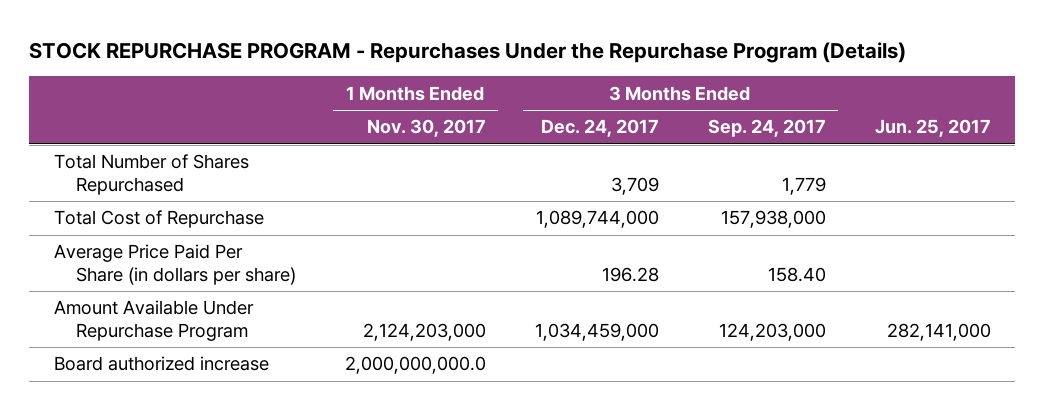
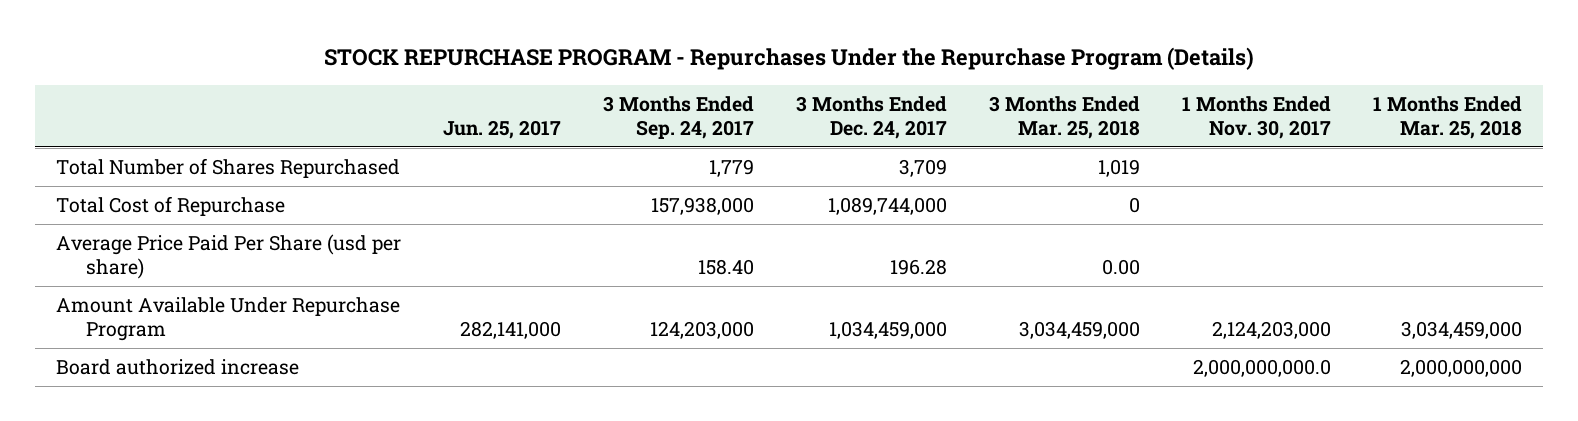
- | 1 Months Ended Nov. 30, 2017 | 3 Months Ended Dec. 24, 2017 | 3 Months Ended Sep. 24, 2017 | Jun. 25, 2017
+ | Jun. 25, 2017 | 3 Months Ended Sep. 24, 2017 | 3 Months Ended Dec. 24, 2017 | 3 Months Ended Mar. 25, 2018 | 1 Months Ended Nov. 30, 2017 | 1 Months Ended Mar. 25, 2018
- Average Price Paid Per Share (in dollars per share) | | 196.28 | 158.40 |
+ Average Price Paid Per Share (usd per share) | | 158.40 | 196.28 | 0.00 | |

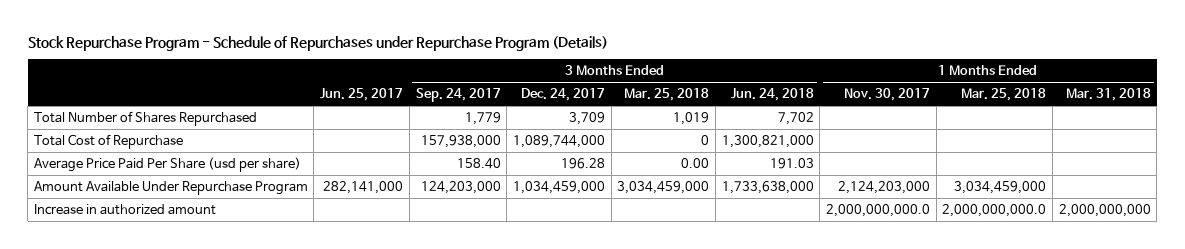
- STOCK REPURCHASE PROGRAM - Repurchases Under the Repurchase Program (Details)
+ Stock Repurchase Program - Schedule of Repurchases under Repurchase Program (Details)
- | Jun. 25, 2017 | 3 Months Ended Sep. 24, 2017 | 3 Months Ended Dec. 24, 2017 | 3 Months Ended Mar. 25, 2018 | 1 Months Ended Nov. 30, 2017 | 1 Months Ended Mar. 25, 2018
+ | Jun. 25, 2017 | 3 Months Ended Sep. 24, 2017 | 3 Months Ended Dec. 24, 2017 | 3 Months Ended Mar. 25, 2018 | 3 Months Ended Jun. 24, 2018 | 1 Months Ended Nov. 30, 2017 | 1 Months Ended Mar. 25, 2018 | 1 Months Ended Mar. 31, 2018
- Board authorized increase | | | | | 2,000,000,000.0 | 2,000,000,000
+ Increase in authorized amount | | | | | | 2,000,000,000.0 | 2,000,000,000.0 | 2,000,000,000

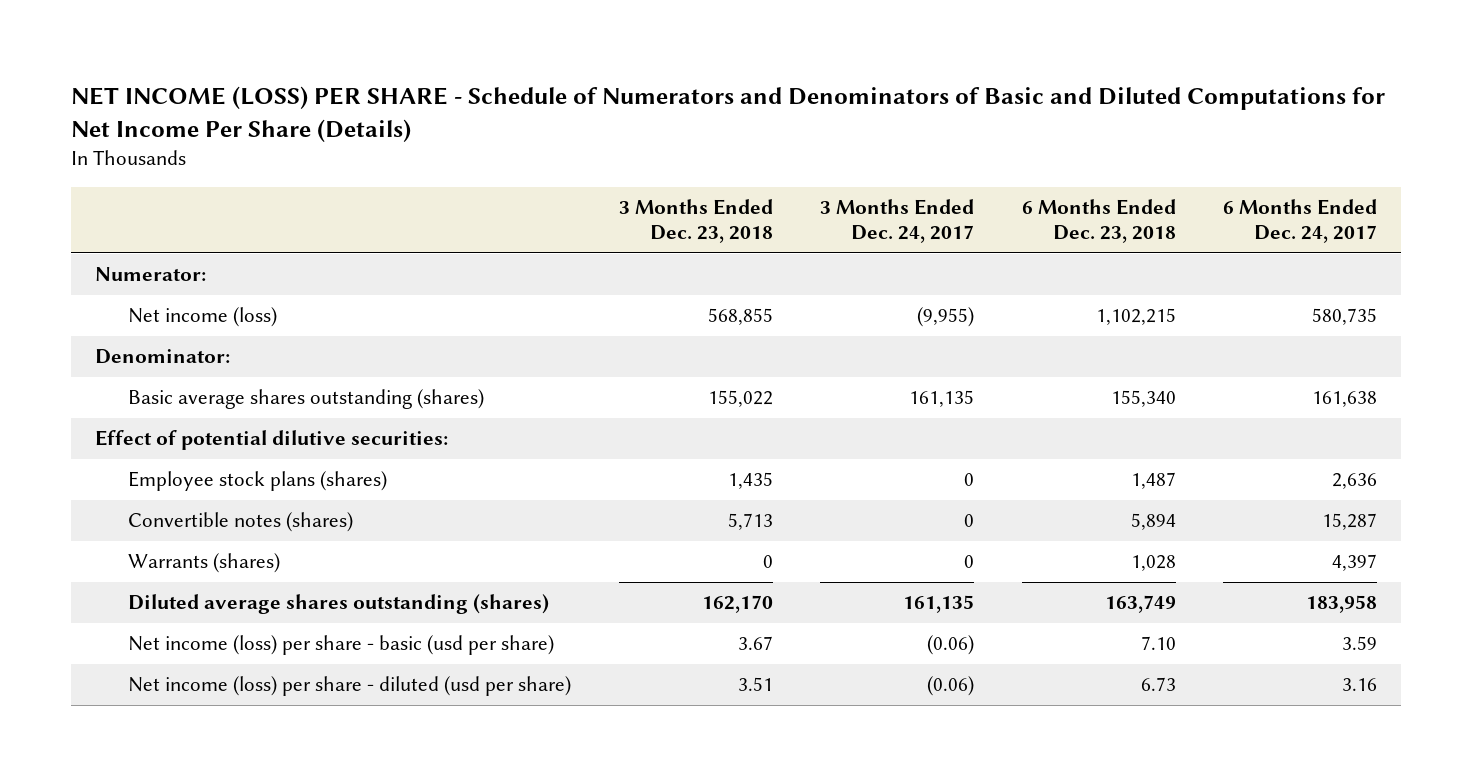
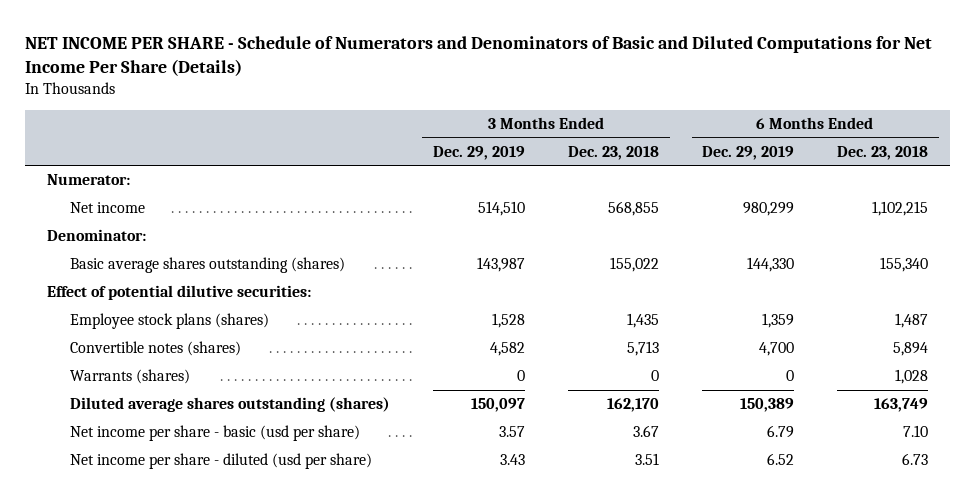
- NET INCOME (LOSS) PER SHARE - Schedule of Numerators and Denominators of Basic and Diluted Computations for Net Income Per Share (Details)
+ NET INCOME PER SHARE - Schedule of Numerators and Denominators of Basic and Diluted Computations for Net Income Per Share (Details)
- | 3 Months Ended Dec. 23, 2018 | 3 Months Ended Dec. 24, 2017 | 6 Months Ended Dec. 23, 2018 | 6 Months Ended Dec. 24, 2017
+ | 3 Months Ended Dec. 29, 2019 | 3 Months Ended Dec. 23, 2018 | 6 Months Ended Dec. 29, 2019 | 6 Months Ended Dec. 23, 2018
- Net income (loss) | 568,855 | (9,955) | 1,102,215 | 580,735
+ Net income | 514,510 | 568,855 | 980,299 | 1,102,215
- Net income (loss) per share - basic (usd per share) | 3.67 | (0.06) | 7.10 | 3.59
- Net income (loss) per share - diluted (usd per share) | 3.51 | (0.06) | 6.73 | 3.16
+ Net income per share - basic (usd per share) | 3.57 | 3.67 | 6.79 | 7.10
+ Net income per share - diluted (usd per share) | 3.43 | 3.51 | 6.52 | 6.73

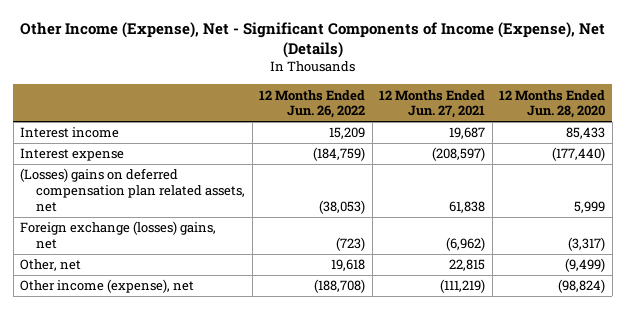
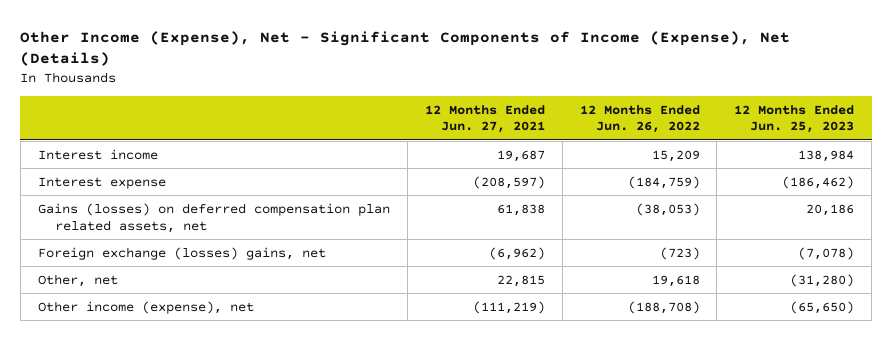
- | 12 Months Ended Jun. 26, 2022 | 12 Months Ended Jun. 27, 2021 | 12 Months Ended Jun. 28, 2020
+ | 12 Months Ended Jun. 27, 2021 | 12 Months Ended Jun. 26, 2022 | 12 Months Ended Jun. 25, 2023
- (Losses) gains on deferred compensation plan related assets, net | (38,053) | 61,838 | 5,999
+ Gains (losses) on deferred compensation plan related assets, net | 61,838 | (38,053) | 20,186

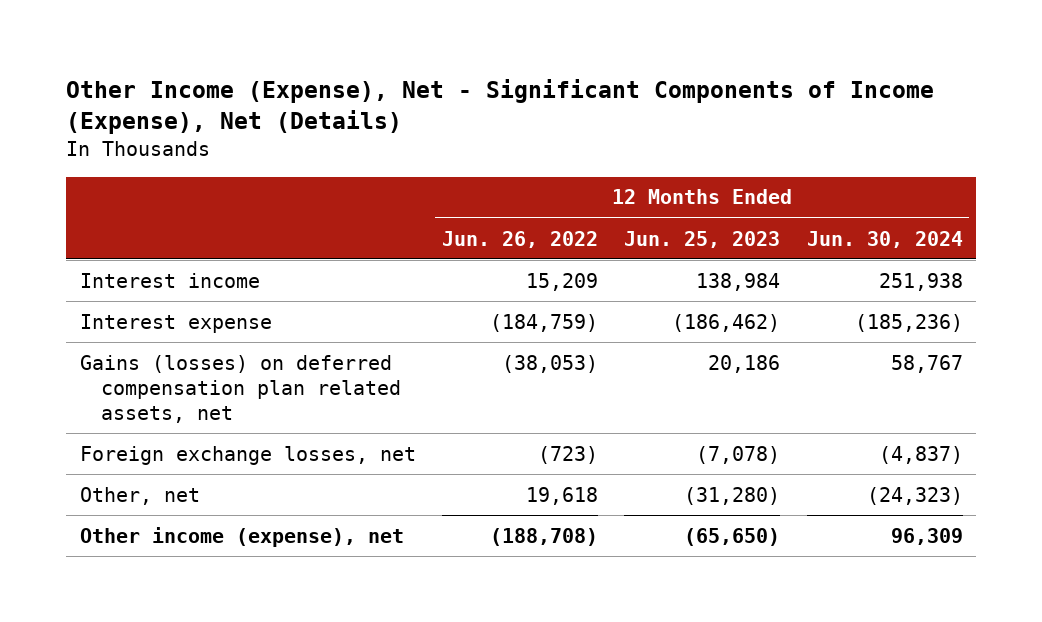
- | 12 Months Ended Jun. 27, 2021 | 12 Months Ended Jun. 26, 2022 | 12 Months Ended Jun. 25, 2023
+ | 12 Months Ended Jun. 26, 2022 | 12 Months Ended Jun. 25, 2023 | 12 Months Ended Jun. 30, 2024
- Foreign exchange (losses) gains, net | (6,962) | (723) | (7,078)
+ Foreign exchange losses, net | (723) | (7,078) | (4,837)

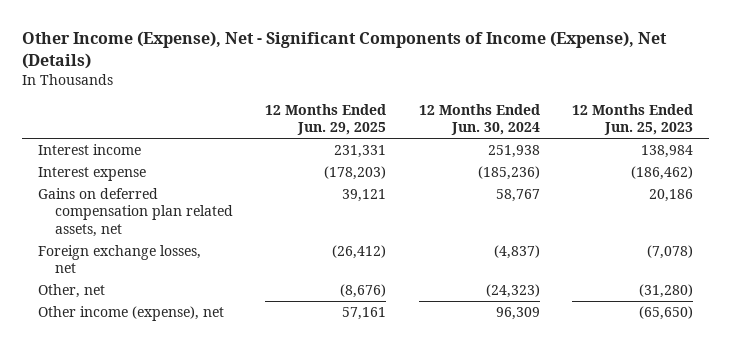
- | 12 Months Ended Jun. 26, 2022 | 12 Months Ended Jun. 25, 2023 | 12 Months Ended Jun. 30, 2024
+ | 12 Months Ended Jun. 29, 2025 | 12 Months Ended Jun. 30, 2024 | 12 Months Ended Jun. 25, 2023
- Gains (losses) on deferred compensation plan related assets, net | (38,053) | 20,186 | 58,767
+ Gains on deferred compensation plan related assets, net | 39,121 | 58,767 | 20,186

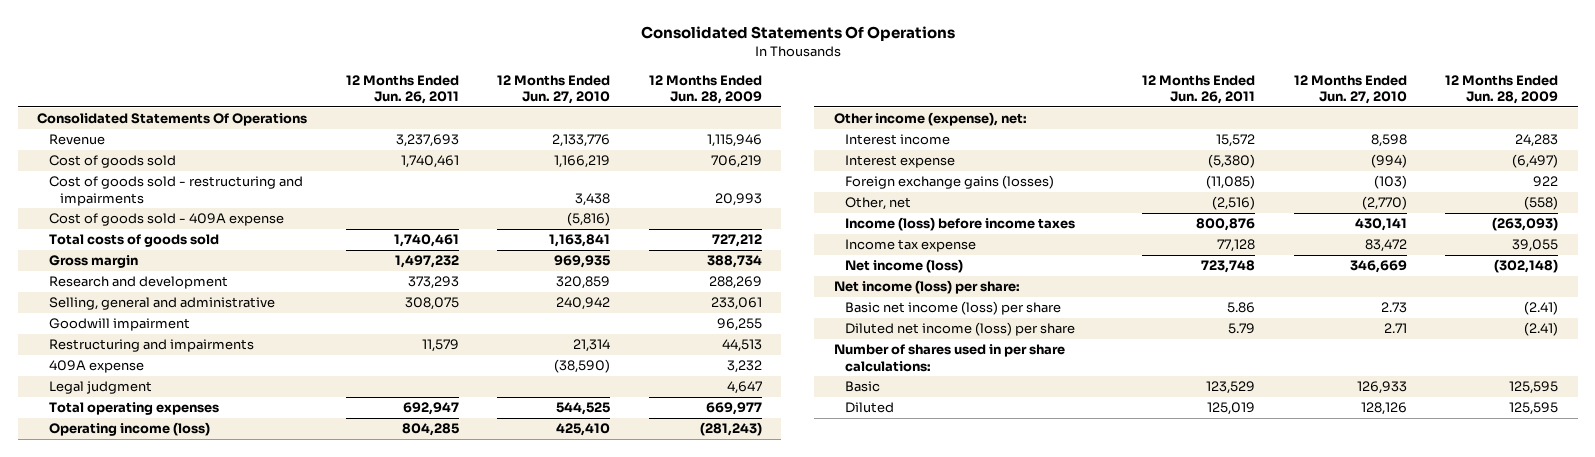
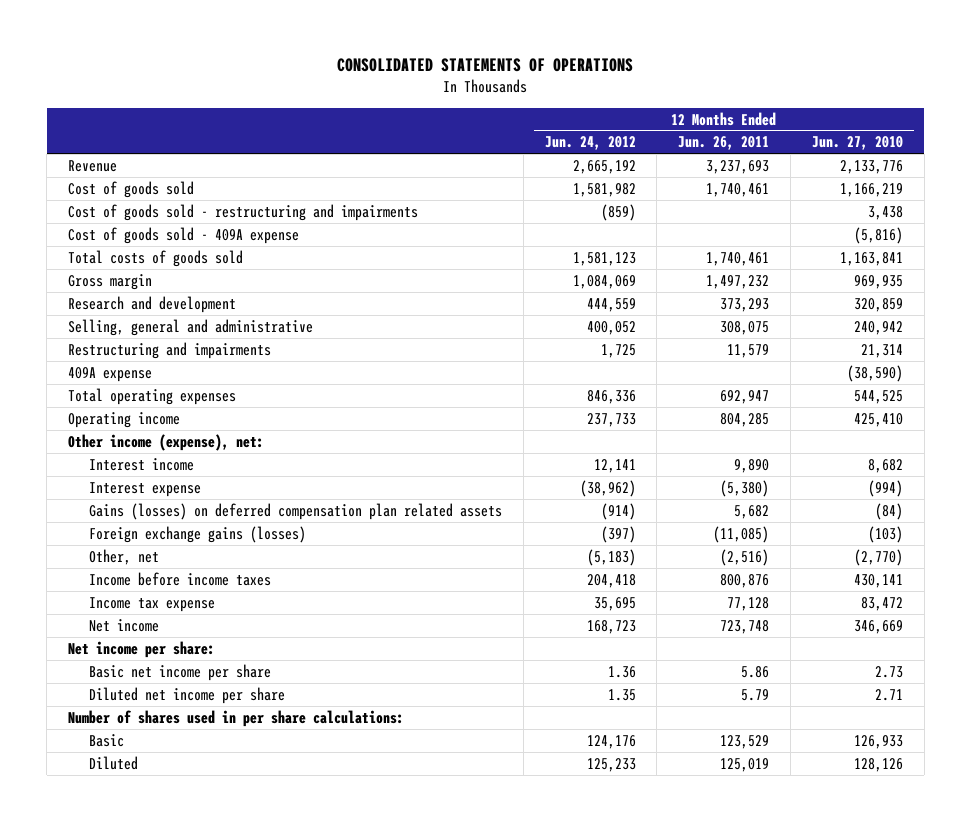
- Consolidated Statements Of Operations
+ CONSOLIDATED STATEMENTS OF OPERATIONS
- | 12 Months Ended Jun. 26, 2011 | 12 Months Ended Jun. 27, 2010 | 12 Months Ended Jun. 28, 2009
+ | 12 Months Ended Jun. 24, 2012 | 12 Months Ended Jun. 26, 2011 | 12 Months Ended Jun. 27, 2010
- Consolidated Statements Of Operations
- Goodwill impairment | | | 96,255
- Legal judgment | | | 4,647
- Operating income (loss) | 804,285 | 425,410 | (281,243)
+ Operating income | 237,733 | 804,285 | 425,410
- Interest income | 15,572 | 8,598 | 24,283
+ Interest income | 12,141 | 9,890 | 8,682
+ Gains (losses) on deferred compensation plan related assets | (914) | 5,682 | (84)
- Income (loss) before income taxes | 800,876 | 430,141 | (263,093)
+ Income before income taxes | 204,418 | 800,876 | 430,141
- Net income (loss) | 723,748 | 346,669 | (302,148)
- Net income (loss) per share:
- Basic net income (loss) per share | 5.86 | 2.73 | (2.41)
- Diluted net income (loss) per share | 5.79 | 2.71 | (2.41)
+ Net income | 168,723 | 723,748 | 346,669
+ Net income per share:
+ Basic net income per share | 1.36 | 5.86 | 2.73
+ Diluted net income per share | 1.35 | 5.79 | 2.71

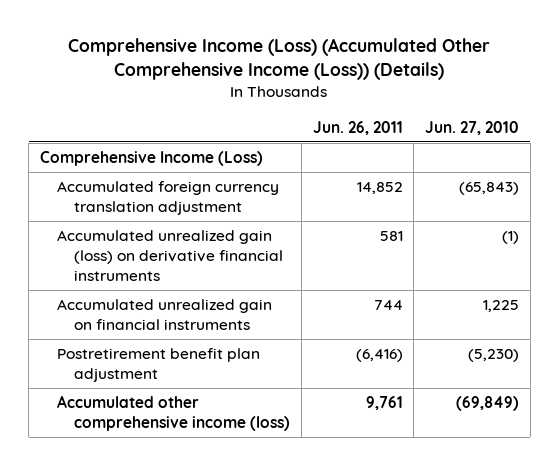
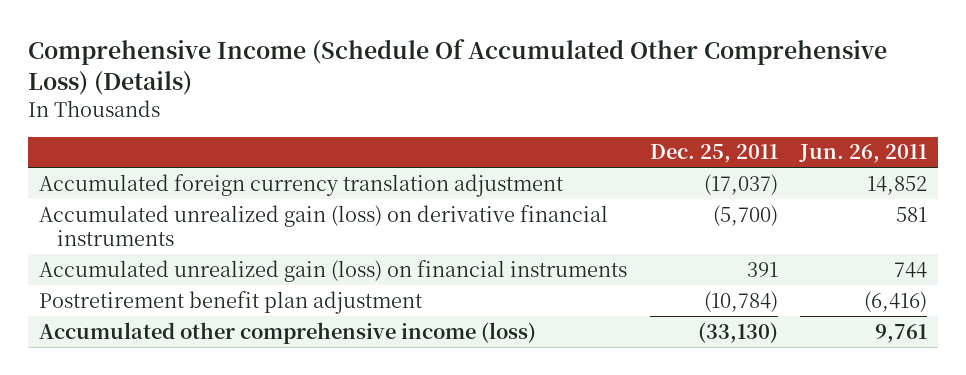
- Comprehensive Income (Loss) (Accumulated Other Comprehensive Income (Loss)) (Details)
+ Comprehensive Income (Schedule Of Accumulated Other Comprehensive Loss) (Details)
- | Jun. 26, 2011 | Jun. 27, 2010
+ | Dec. 25, 2011 | Jun. 26, 2011
- Comprehensive Income (Loss)
- Accumulated unrealized gain on financial instruments | 744 | 1,225
+ Accumulated unrealized gain (loss) on financial instruments | 391 | 744

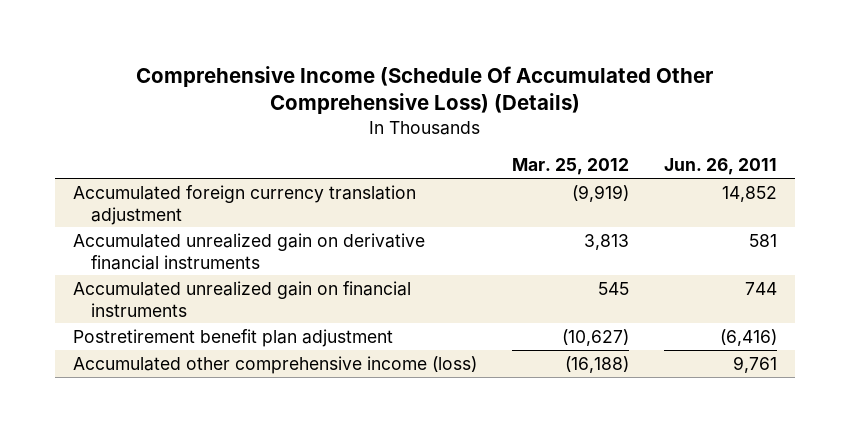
- | Dec. 25, 2011 | Jun. 26, 2011
+ | Mar. 25, 2012 | Jun. 26, 2011
- Accumulated unrealized gain (loss) on derivative financial instruments | (5,700) | 581
- Accumulated unrealized gain (loss) on financial instruments | 391 | 744
+ Accumulated unrealized gain on derivative financial instruments | 3,813 | 581
+ Accumulated unrealized gain on financial instruments | 545 | 744

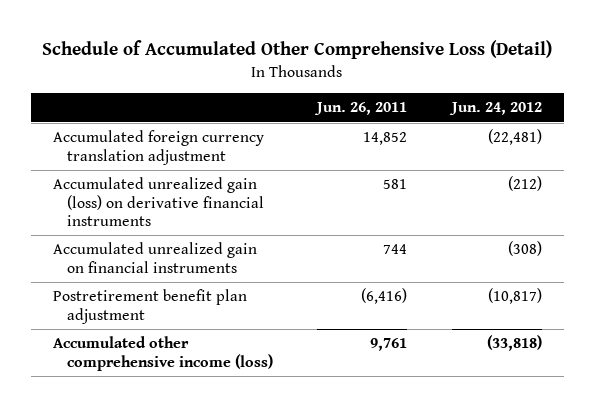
- Comprehensive Income (Schedule Of Accumulated Other Comprehensive Loss) (Details)
+ Schedule of Accumulated Other Comprehensive Loss (Detail)
- | Mar. 25, 2012 | Jun. 26, 2011
+ | Jun. 26, 2011 | Jun. 24, 2012
- Accumulated unrealized gain on derivative financial instruments | 3,813 | 581
+ Accumulated unrealized gain (loss) on derivative financial instruments | 581 | (212)

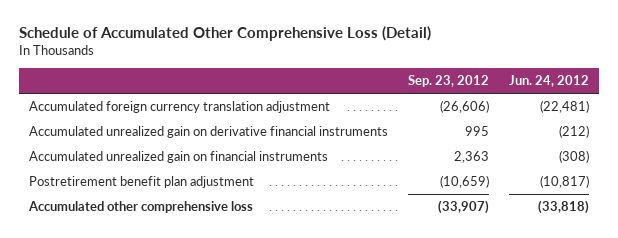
- | Jun. 26, 2011 | Jun. 24, 2012
+ | Sep. 23, 2012 | Jun. 24, 2012
- Accumulated unrealized gain (loss) on derivative financial instruments | 581 | (212)
+ Accumulated unrealized gain on derivative financial instruments | 995 | (212)
- Accumulated other comprehensive income (loss) | 9,761 | (33,818)
+ Accumulated other comprehensive loss | (33,907) | (33,818)

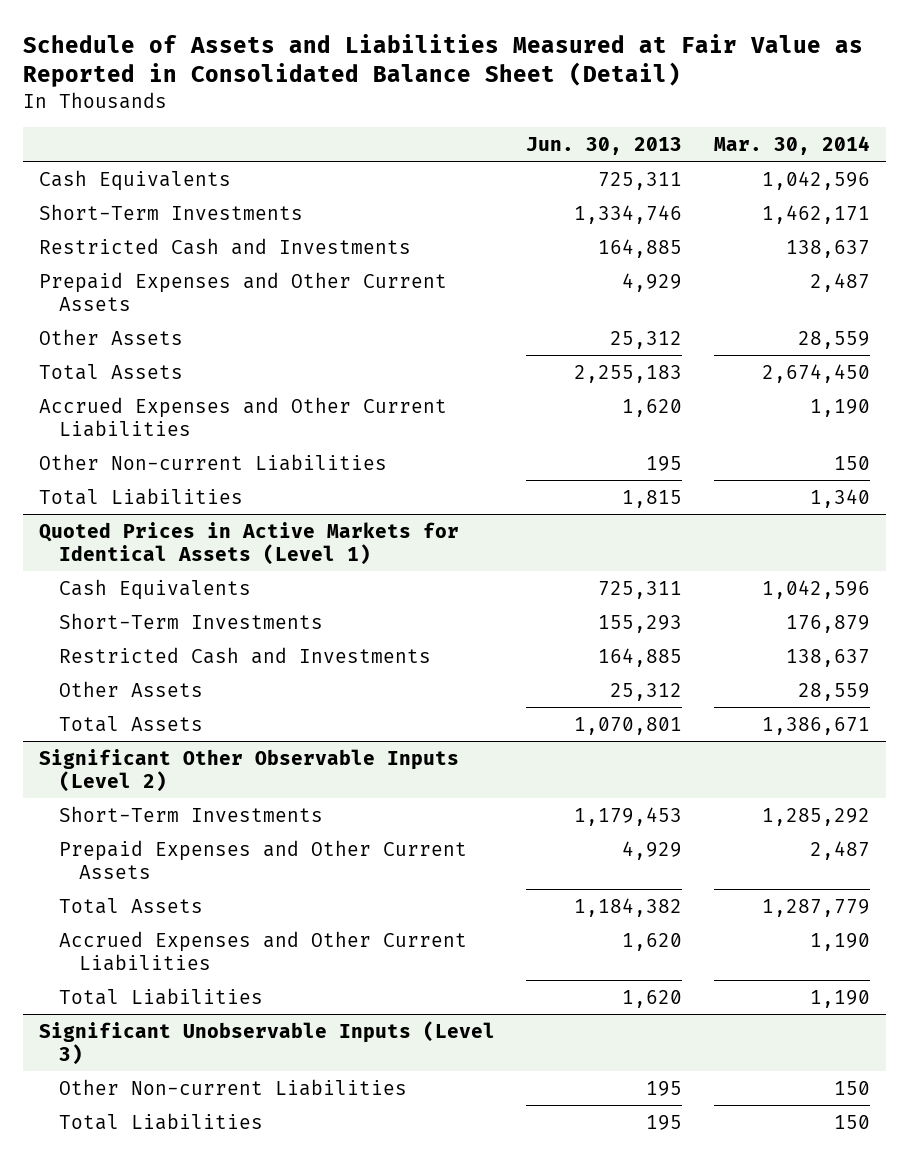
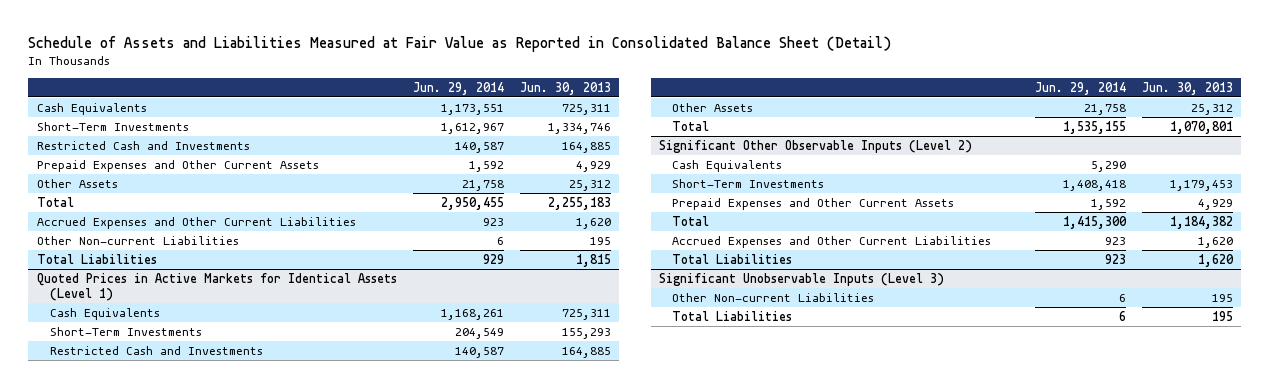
- | Jun. 30, 2013 | Mar. 30, 2014
+ | Jun. 29, 2014 | Jun. 30, 2013
- Total Assets | 2,255,183 | 2,674,450
+ Total | 2,950,455 | 2,255,183
@ Quoted Prices in Active Markets for Identical Assets (Level 1)
- Total Assets | 1,070,801 | 1,386,671
+ Total | 1,535,155 | 1,070,801
@ Significant Other Observable Inputs (Level 2)
+ Cash Equivalents | 5,290 |
- Total Assets | 1,184,382 | 1,287,779
+ Total | 1,415,300 | 1,184,382

